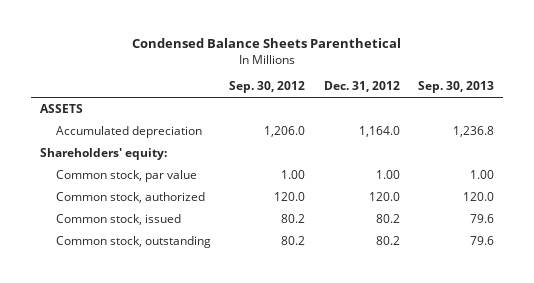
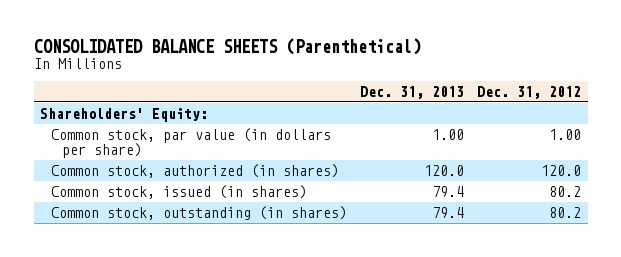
- Condensed Balance Sheets Parenthetical
+ CONSOLIDATED BALANCE SHEETS (Parenthetical)
- | Sep. 30, 2012 | Dec. 31, 2012 | Sep. 30, 2013
+ | Dec. 31, 2013 | Dec. 31, 2012
- ASSETS
- Accumulated depreciation | 1,206.0 | 1,164.0 | 1,236.8
- Shareholders' equity:
- Common stock, par value | 1.00 | 1.00 | 1.00
- Common stock, authorized | 120.0 | 120.0 | 120.0
- Common stock, issued | 80.2 | 80.2 | 79.6
- Common stock, outstanding | 80.2 | 80.2 | 79.6
+ Shareholders' Equity:
+ Common stock, par value (in dollars per share) | 1.00 | 1.00
+ Common stock, authorized (in shares) | 120.0 | 120.0
+ Common stock, issued (in shares) | 79.4 | 80.2
+ Common stock, outstanding (in shares) | 79.4 | 80.2

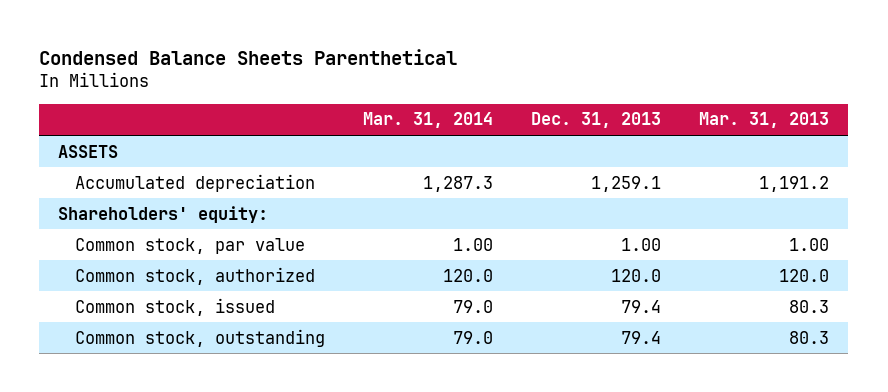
- CONSOLIDATED BALANCE SHEETS (Parenthetical)
+ Condensed Balance Sheets Parenthetical
- | Dec. 31, 2013 | Dec. 31, 2012
+ | Mar. 31, 2014 | Dec. 31, 2013 | Mar. 31, 2013
- Shareholders' Equity:
- Common stock, par value (in dollars per share) | 1.00 | 1.00
- Common stock, authorized (in shares) | 120.0 | 120.0
- Common stock, issued (in shares) | 79.4 | 80.2
- Common stock, outstanding (in shares) | 79.4 | 80.2
+ ASSETS
+ Accumulated depreciation | 1,287.3 | 1,259.1 | 1,191.2
+ Shareholders' equity:
+ Common stock, par value | 1.00 | 1.00 | 1.00
+ Common stock, authorized | 120.0 | 120.0 | 120.0
+ Common stock, issued | 79.0 | 79.4 | 80.3
+ Common stock, outstanding | 79.0 | 79.4 | 80.3

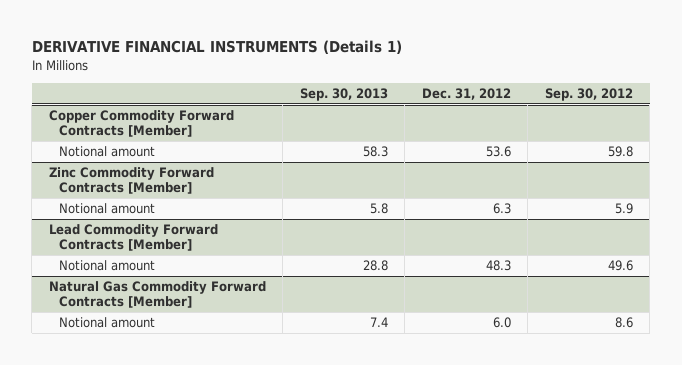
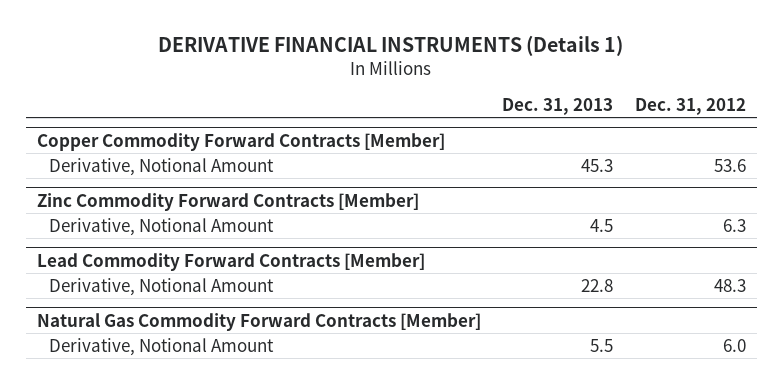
- | Sep. 30, 2013 | Dec. 31, 2012 | Sep. 30, 2012
+ | Dec. 31, 2013 | Dec. 31, 2012
@ Copper Commodity Forward Contracts [Member]
- Notional amount | 58.3 | 53.6 | 59.8
+ Derivative, Notional Amount | 45.3 | 53.6
@ Zinc Commodity Forward Contracts [Member]
- Notional amount | 5.8 | 6.3 | 5.9
+ Derivative, Notional Amount | 4.5 | 6.3
@ Lead Commodity Forward Contracts [Member]
- Notional amount | 28.8 | 48.3 | 49.6
+ Derivative, Notional Amount | 22.8 | 48.3
@ Natural Gas Commodity Forward Contracts [Member]
- Notional amount | 7.4 | 6.0 | 8.6
+ Derivative, Notional Amount | 5.5 | 6.0

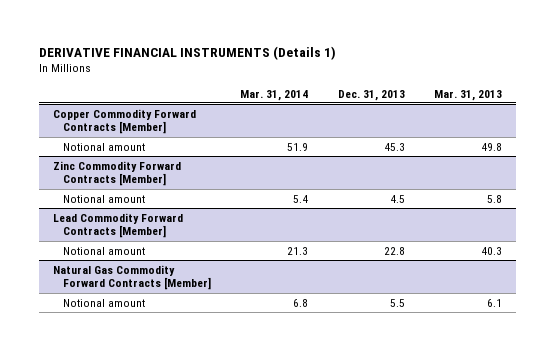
- | Dec. 31, 2013 | Dec. 31, 2012
+ | Mar. 31, 2014 | Dec. 31, 2013 | Mar. 31, 2013
@ Copper Commodity Forward Contracts [Member]
- Derivative, Notional Amount | 45.3 | 53.6
+ Notional amount | 51.9 | 45.3 | 49.8
@ Zinc Commodity Forward Contracts [Member]
- Derivative, Notional Amount | 4.5 | 6.3
+ Notional amount | 5.4 | 4.5 | 5.8
@ Lead Commodity Forward Contracts [Member]
- Derivative, Notional Amount | 22.8 | 48.3
+ Notional amount | 21.3 | 22.8 | 40.3
@ Natural Gas Commodity Forward Contracts [Member]
- Derivative, Notional Amount | 5.5 | 6.0
+ Notional amount | 6.8 | 5.5 | 6.1

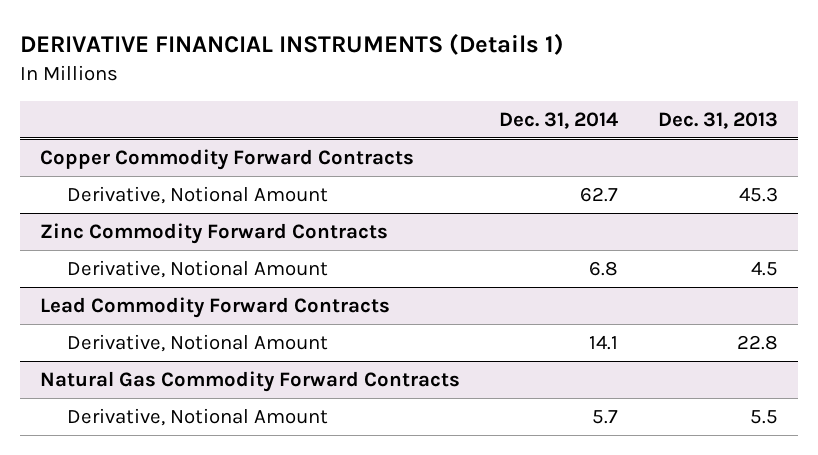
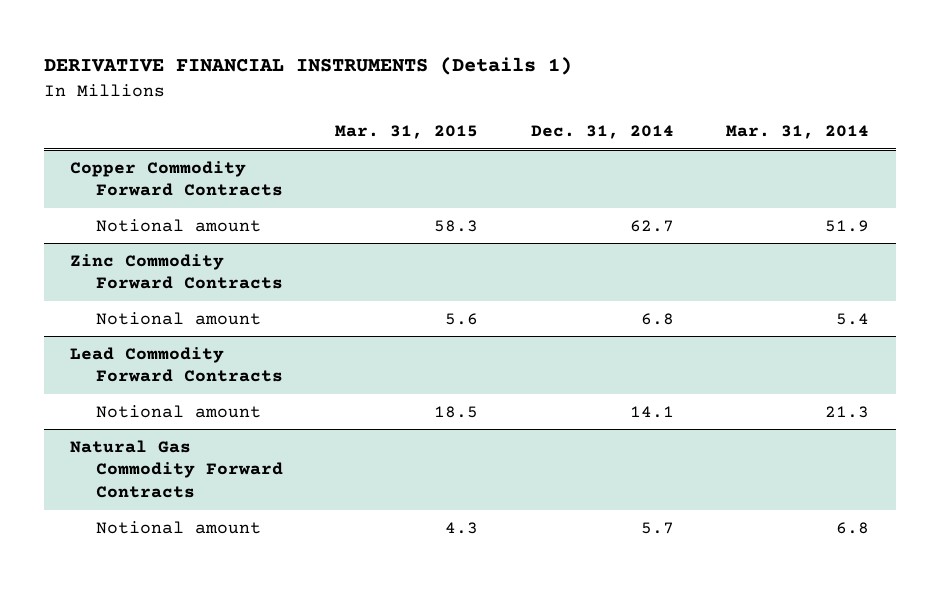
- | Dec. 31, 2014 | Dec. 31, 2013
+ | Mar. 31, 2015 | Dec. 31, 2014 | Mar. 31, 2014
@ Copper Commodity Forward Contracts
- Derivative, Notional Amount | 62.7 | 45.3
+ Notional amount | 58.3 | 62.7 | 51.9
@ Zinc Commodity Forward Contracts
- Derivative, Notional Amount | 6.8 | 4.5
+ Notional amount | 5.6 | 6.8 | 5.4
@ Lead Commodity Forward Contracts
- Derivative, Notional Amount | 14.1 | 22.8
+ Notional amount | 18.5 | 14.1 | 21.3
@ Natural Gas Commodity Forward Contracts
- Derivative, Notional Amount | 5.7 | 5.5
+ Notional amount | 4.3 | 5.7 | 6.8

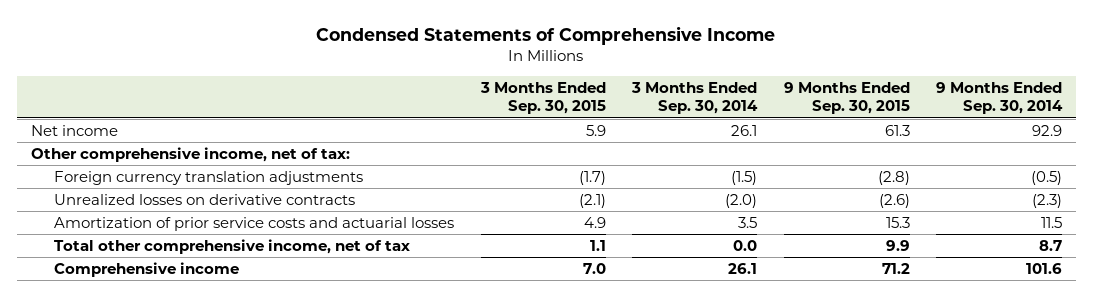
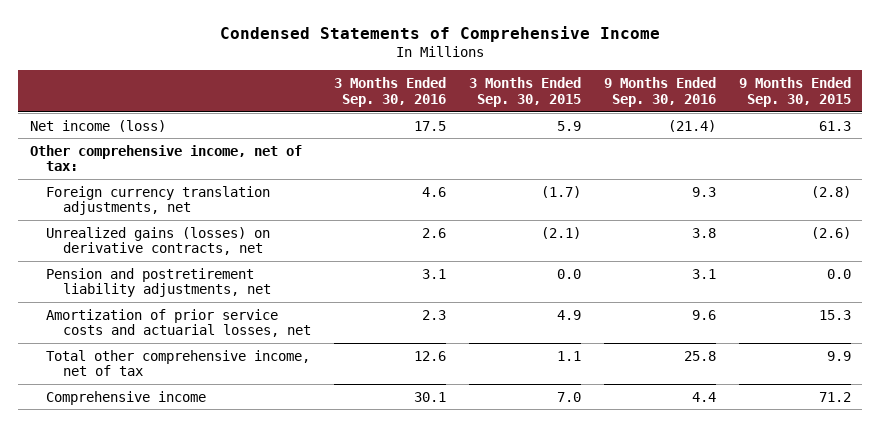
- | 3 Months Ended Sep. 30, 2015 | 3 Months Ended Sep. 30, 2014 | 9 Months Ended Sep. 30, 2015 | 9 Months Ended Sep. 30, 2014
+ | 3 Months Ended Sep. 30, 2016 | 3 Months Ended Sep. 30, 2015 | 9 Months Ended Sep. 30, 2016 | 9 Months Ended Sep. 30, 2015
- Net income | 5.9 | 26.1 | 61.3 | 92.9
+ Net income (loss) | 17.5 | 5.9 | (21.4) | 61.3
- Foreign currency translation adjustments | (1.7) | (1.5) | (2.8) | (0.5)
- Unrealized losses on derivative contracts | (2.1) | (2.0) | (2.6) | (2.3)
- Amortization of prior service costs and actuarial losses | 4.9 | 3.5 | 15.3 | 11.5
+ Foreign currency translation adjustments, net | 4.6 | (1.7) | 9.3 | (2.8)
+ Unrealized gains (losses) on derivative contracts, net | 2.6 | (2.1) | 3.8 | (2.6)
+ Pension and postretirement liability adjustments, net | 3.1 | 0.0 | 3.1 | 0.0
+ Amortization of prior service costs and actuarial losses, net | 2.3 | 4.9 | 9.6 | 15.3

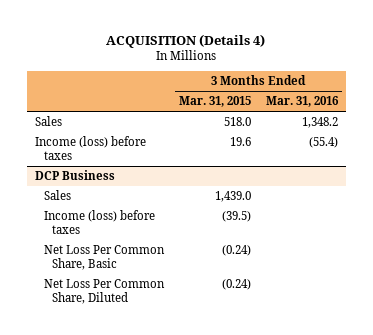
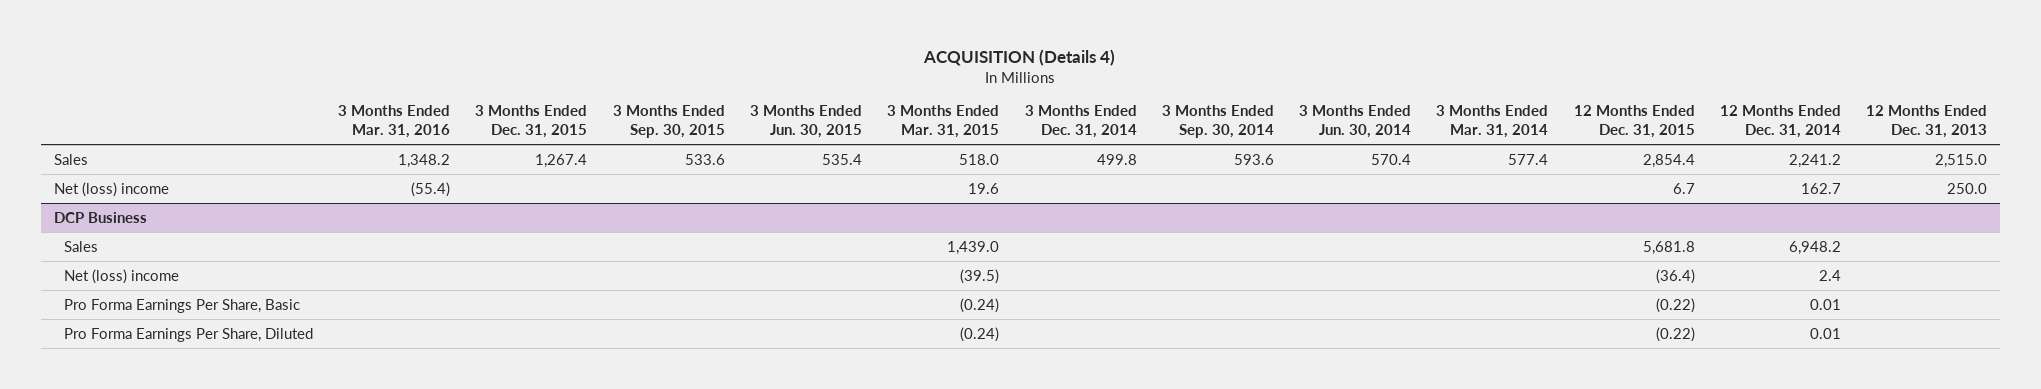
- | 3 Months Ended Mar. 31, 2015 | 3 Months Ended Mar. 31, 2016
+ | 3 Months Ended Mar. 31, 2016 | 3 Months Ended Dec. 31, 2015 | 3 Months Ended Sep. 30, 2015 | 3 Months Ended Jun. 30, 2015 | 3 Months Ended Mar. 31, 2015 | 3 Months Ended Dec. 31, 2014 | 3 Months Ended Sep. 30, 2014 | 3 Months Ended Jun. 30, 2014 | 3 Months Ended Mar. 31, 2014 | 12 Months Ended Dec. 31, 2015 | 12 Months Ended Dec. 31, 2014 | 12 Months Ended Dec. 31, 2013
- Income (loss) before taxes | 19.6 | (55.4)
+ Net (loss) income | (55.4) | | | | 19.6 | | | | | 6.7 | 162.7 | 250.0
@ DCP Business
- Income (loss) before taxes | (39.5) |
- Net Loss Per Common Share, Basic | (0.24) |
- Net Loss Per Common Share, Diluted | (0.24) |
+ Net (loss) income | | | | | (39.5) | | | | | (36.4) | 2.4 |
+ Pro Forma Earnings Per Share, Basic | | | | | (0.24) | | | | | (0.22) | 0.01 |
+ Pro Forma Earnings Per Share, Diluted | | | | | (0.24) | | | | | (0.22) | 0.01 |

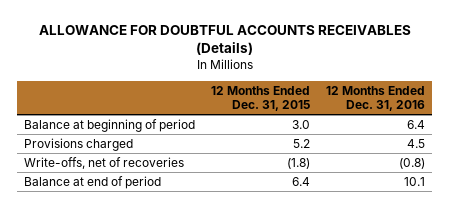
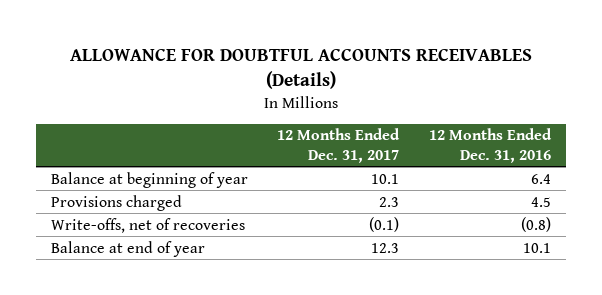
- | 12 Months Ended Dec. 31, 2015 | 12 Months Ended Dec. 31, 2016
+ | 12 Months Ended Dec. 31, 2017 | 12 Months Ended Dec. 31, 2016
- Balance at beginning of period | 3.0 | 6.4
+ Balance at beginning of year | 10.1 | 6.4
- Balance at end of period | 6.4 | 10.1
+ Balance at end of year | 12.3 | 10.1

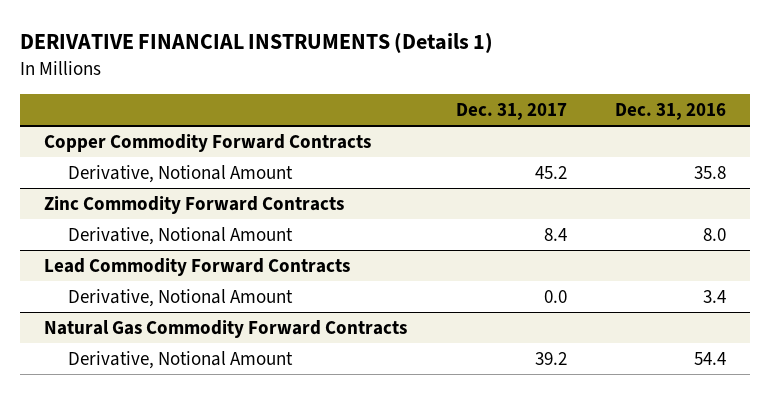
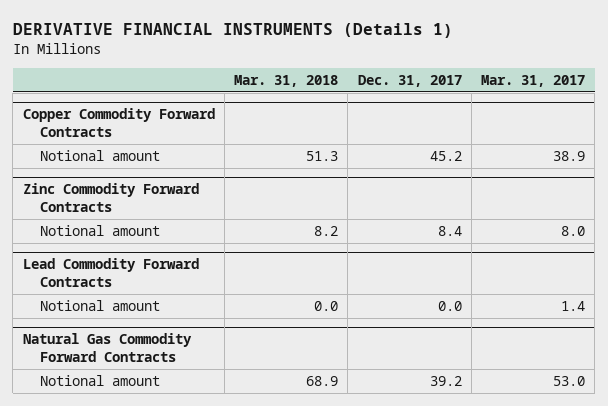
- | Dec. 31, 2017 | Dec. 31, 2016
+ | Mar. 31, 2018 | Dec. 31, 2017 | Mar. 31, 2017
@ Copper Commodity Forward Contracts
- Derivative, Notional Amount | 45.2 | 35.8
+ Notional amount | 51.3 | 45.2 | 38.9
@ Zinc Commodity Forward Contracts
- Derivative, Notional Amount | 8.4 | 8.0
+ Notional amount | 8.2 | 8.4 | 8.0
@ Lead Commodity Forward Contracts
- Derivative, Notional Amount | 0.0 | 3.4
+ Notional amount | 0.0 | 0.0 | 1.4
@ Natural Gas Commodity Forward Contracts
- Derivative, Notional Amount | 39.2 | 54.4
+ Notional amount | 68.9 | 39.2 | 53.0

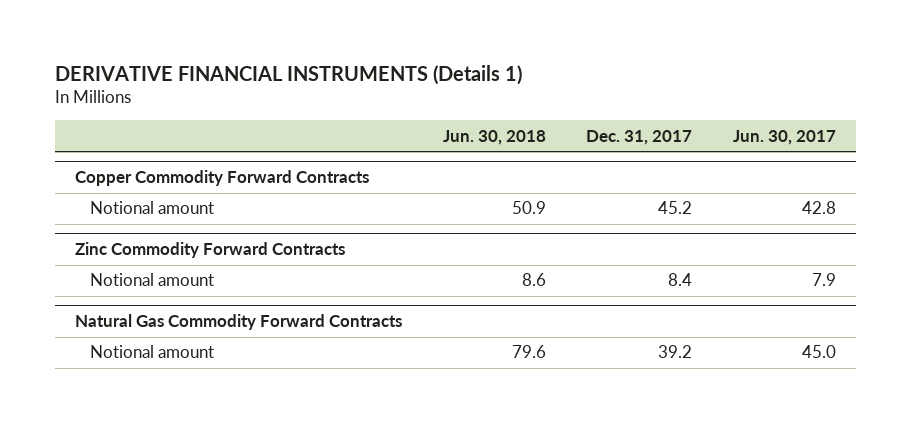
- | Mar. 31, 2018 | Dec. 31, 2017 | Mar. 31, 2017
+ | Jun. 30, 2018 | Dec. 31, 2017 | Jun. 30, 2017
- Lead Commodity Forward Contracts
- Notional amount | 0.0 | 0.0 | 1.4

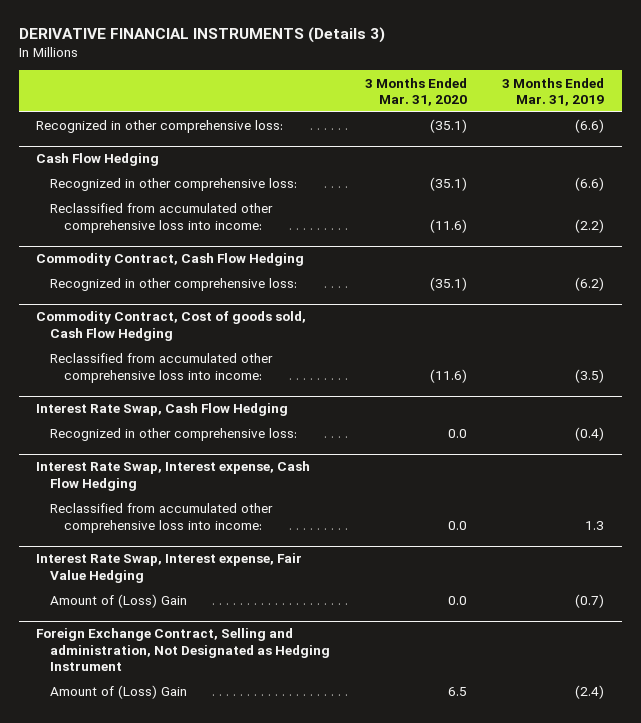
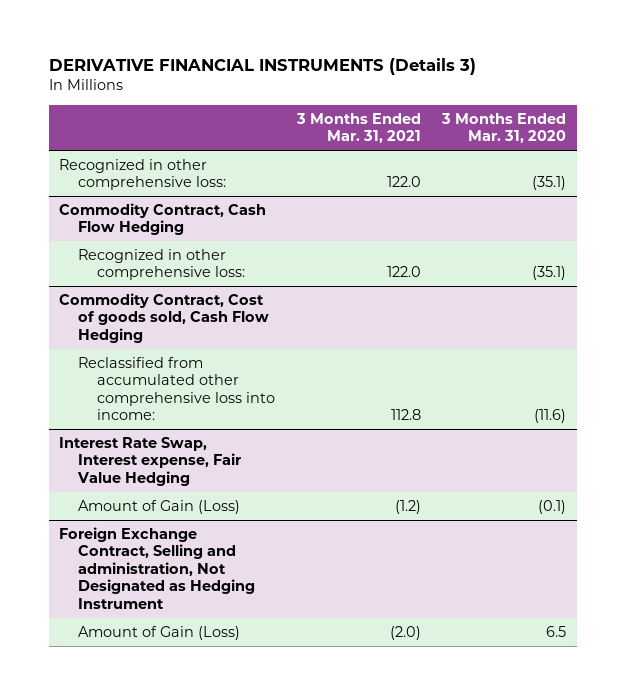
- | 3 Months Ended Mar. 31, 2020 | 3 Months Ended Mar. 31, 2019
+ | 3 Months Ended Mar. 31, 2021 | 3 Months Ended Mar. 31, 2020
- Cash Flow Hedging
- Recognized in other comprehensive loss: | (35.1) | (6.6)
- Reclassified from accumulated other comprehensive loss into income: | (11.6) | (2.2)
- Interest Rate Swap, Cash Flow Hedging
- Recognized in other comprehensive loss: | 0.0 | (0.4)
- Interest Rate Swap, Interest expense, Cash Flow Hedging
- Reclassified from accumulated other comprehensive loss into income: | 0.0 | 1.3
@ Interest Rate Swap, Interest expense, Fair Value Hedging
- Amount of (Loss) Gain | 0.0 | (0.7)
+ Amount of Gain (Loss) | (1.2) | (0.1)
@ Foreign Exchange Contract, Selling and administration, Not Designated as Hedging Instrument
- Amount of (Loss) Gain | 6.5 | (2.4)
+ Amount of Gain (Loss) | (2.0) | 6.5

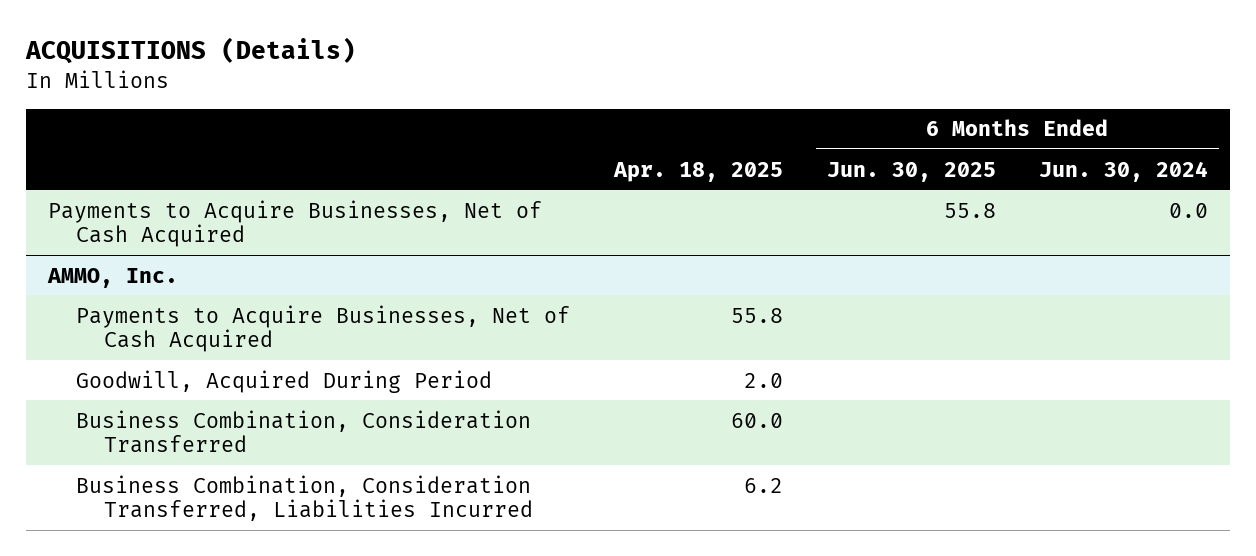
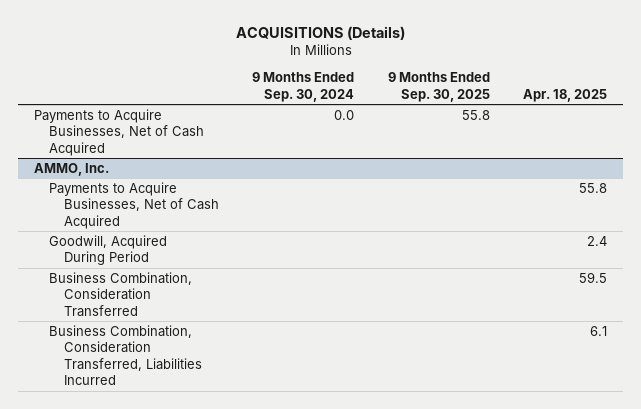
- | Apr. 18, 2025 | 6 Months Ended Jun. 30, 2025 | 6 Months Ended Jun. 30, 2024
+ | 9 Months Ended Sep. 30, 2024 | 9 Months Ended Sep. 30, 2025 | Apr. 18, 2025
@ AMMO, Inc.
- Goodwill, Acquired During Period | 2.0 | |
- Business Combination, Consideration Transferred | 60.0 | |
- Business Combination, Consideration Transferred, Liabilities Incurred | 6.2 | |
+ Goodwill, Acquired During Period | | | 2.4
+ Business Combination, Consideration Transferred | | | 59.5
+ Business Combination, Consideration Transferred, Liabilities Incurred | | | 6.1

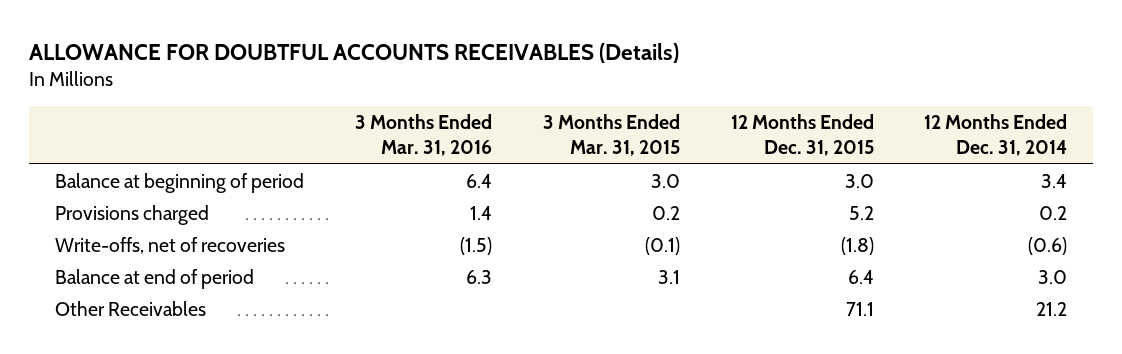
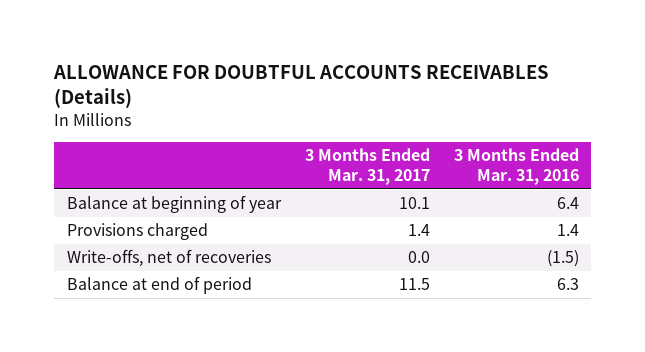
- | 3 Months Ended Mar. 31, 2016 | 3 Months Ended Mar. 31, 2015 | 12 Months Ended Dec. 31, 2015 | 12 Months Ended Dec. 31, 2014
+ | 3 Months Ended Mar. 31, 2017 | 3 Months Ended Mar. 31, 2016
- Balance at beginning of period | 6.4 | 3.0 | 3.0 | 3.4
+ Balance at beginning of year | 10.1 | 6.4
- Other Receivables | | | 71.1 | 21.2

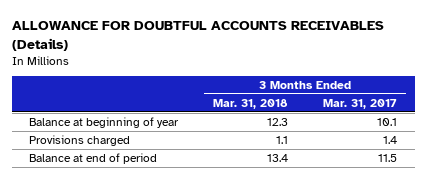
- | 3 Months Ended Mar. 31, 2017 | 3 Months Ended Mar. 31, 2016
+ | 3 Months Ended Mar. 31, 2018 | 3 Months Ended Mar. 31, 2017
- Write-offs, net of recoveries | 0.0 | (1.5)

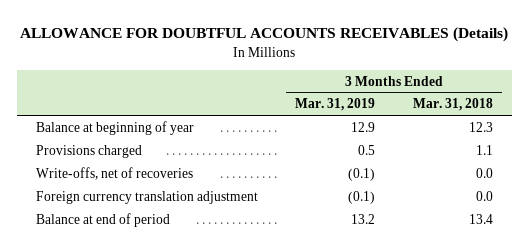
- | 3 Months Ended Mar. 31, 2018 | 3 Months Ended Mar. 31, 2017
+ | 3 Months Ended Mar. 31, 2019 | 3 Months Ended Mar. 31, 2018
+ Write-offs, net of recoveries | (0.1) | 0.0
+ Foreign currency translation adjustment | (0.1) | 0.0

